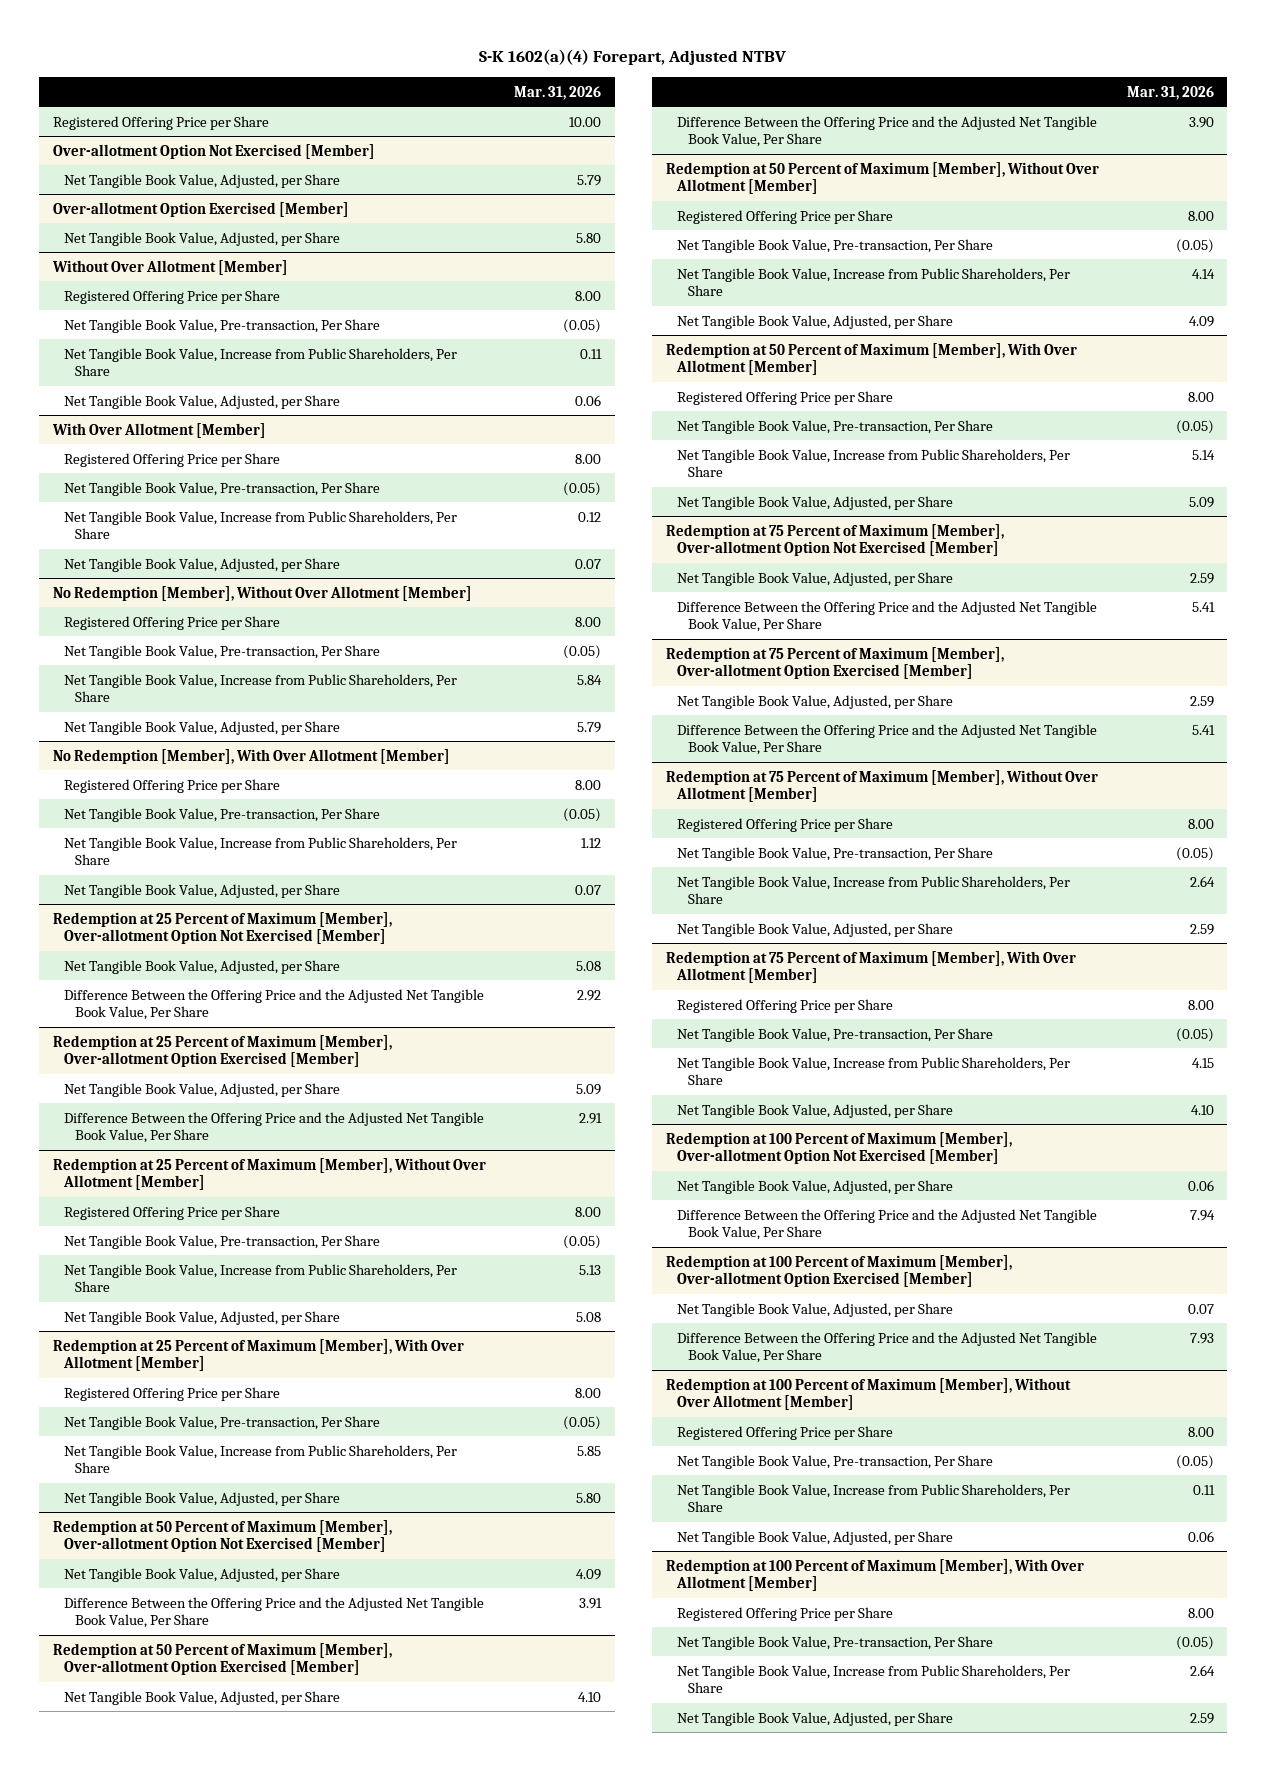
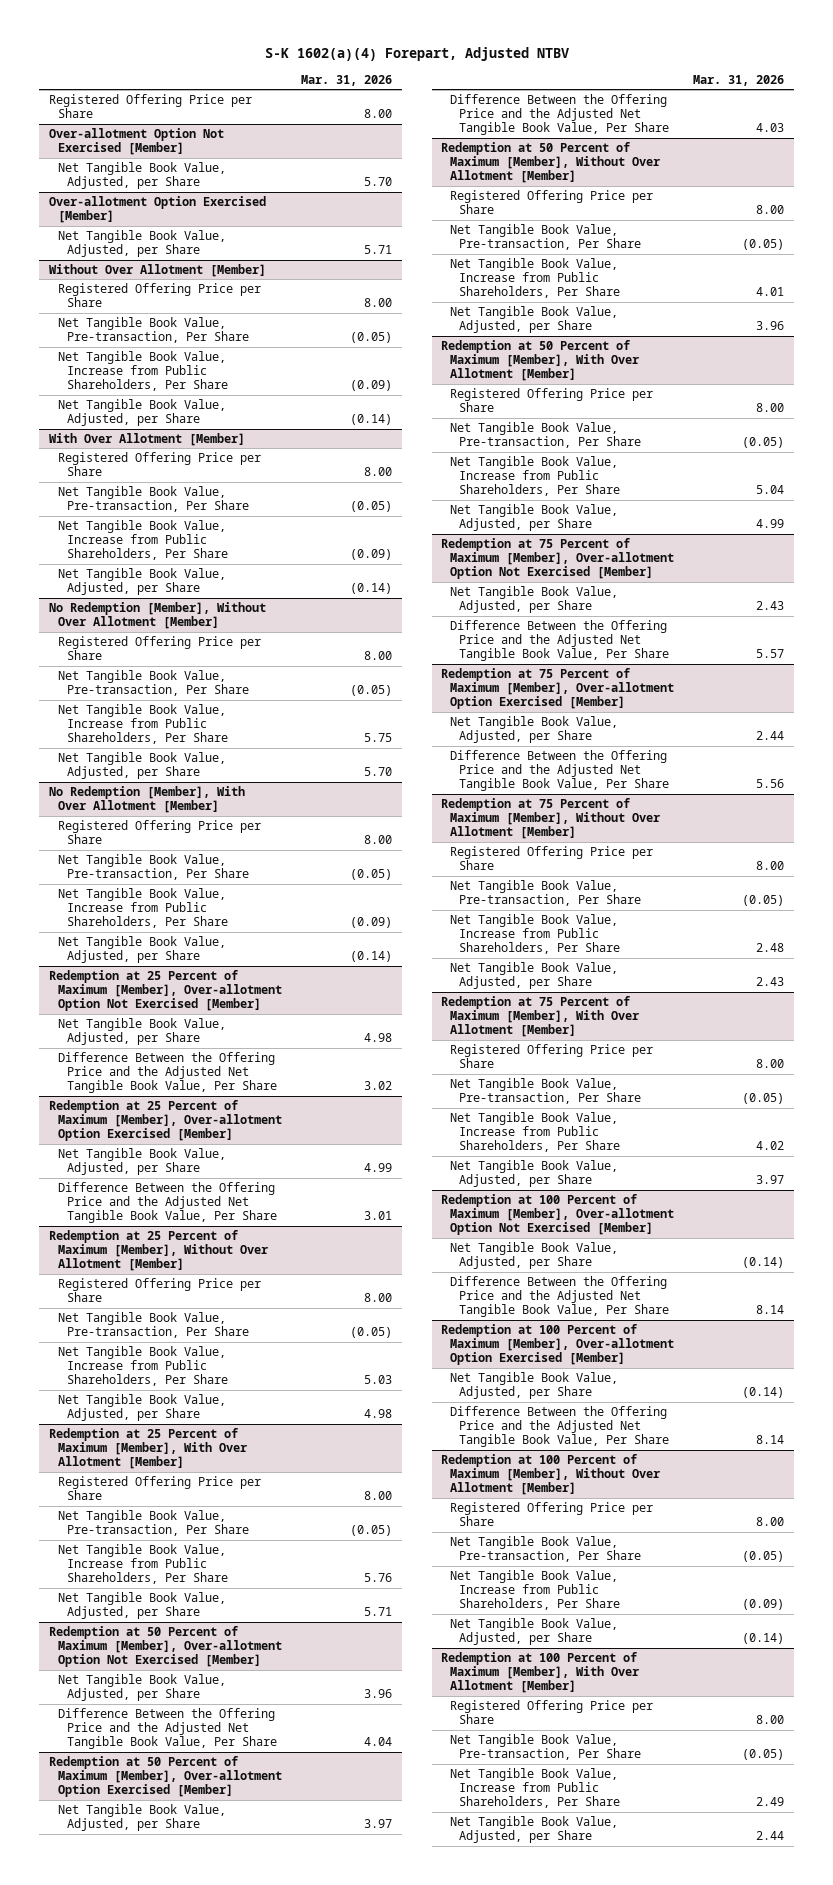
- Registered Offering Price per Share | 10.00
+ Registered Offering Price per Share | 8.00
@ Over-allotment Option Not Exercised [Member]
- Net Tangible Book Value, Adjusted, per Share | 5.79
+ Net Tangible Book Value, Adjusted, per Share | 5.70
@ Over-allotment Option Exercised [Member]
- Net Tangible Book Value, Adjusted, per Share | 5.80
+ Net Tangible Book Value, Adjusted, per Share | 5.71
@ Without Over Allotment [Member]
- Net Tangible Book Value, Increase from Public Shareholders, Per Share | 0.11
- Net Tangible Book Value, Adjusted, per Share | 0.06
+ Net Tangible Book Value, Increase from Public Shareholders, Per Share | (0.09)
+ Net Tangible Book Value, Adjusted, per Share | (0.14)
@ With Over Allotment [Member]
- Net Tangible Book Value, Increase from Public Shareholders, Per Share | 0.12
- Net Tangible Book Value, Adjusted, per Share | 0.07
+ Net Tangible Book Value, Increase from Public Shareholders, Per Share | (0.09)
+ Net Tangible Book Value, Adjusted, per Share | (0.14)
@ No Redemption [Member], Without Over Allotment [Member]
- Net Tangible Book Value, Increase from Public Shareholders, Per Share | 5.84
- Net Tangible Book Value, Adjusted, per Share | 5.79
+ Net Tangible Book Value, Increase from Public Shareholders, Per Share | 5.75
+ Net Tangible Book Value, Adjusted, per Share | 5.70
@ No Redemption [Member], With Over Allotment [Member]
- Net Tangible Book Value, Increase from Public Shareholders, Per Share | 1.12
- Net Tangible Book Value, Adjusted, per Share | 0.07
+ Net Tangible Book Value, Increase from Public Shareholders, Per Share | (0.09)
+ Net Tangible Book Value, Adjusted, per Share | (0.14)
@ Redemption at 25 Percent of Maximum [Member], Over-allotment Option Not Exercised [Member]
- Net Tangible Book Value, Adjusted, per Share | 5.08
- Difference Between the Offering Price and the Adjusted Net Tangible Book Value, Per Share | 2.92
+ Net Tangible Book Value, Adjusted, per Share | 4.98
+ Difference Between the Offering Price and the Adjusted Net Tangible Book Value, Per Share | 3.02
@ Redemption at 25 Percent of Maximum [Member], Over-allotment Option Exercised [Member]
- Net Tangible Book Value, Adjusted, per Share | 5.09
- Difference Between the Offering Price and the Adjusted Net Tangible Book Value, Per Share | 2.91
+ Net Tangible Book Value, Adjusted, per Share | 4.99
+ Difference Between the Offering Price and the Adjusted Net Tangible Book Value, Per Share | 3.01
@ Redemption at 25 Percent of Maximum [Member], Without Over Allotment [Member]
- Net Tangible Book Value, Increase from Public Shareholders, Per Share | 5.13
- Net Tangible Book Value, Adjusted, per Share | 5.08
+ Net Tangible Book Value, Increase from Public Shareholders, Per Share | 5.03
+ Net Tangible Book Value, Adjusted, per Share | 4.98
@ Redemption at 25 Percent of Maximum [Member], With Over Allotment [Member]
- Net Tangible Book Value, Increase from Public Shareholders, Per Share | 5.85
- Net Tangible Book Value, Adjusted, per Share | 5.80
+ Net Tangible Book Value, Increase from Public Shareholders, Per Share | 5.76
+ Net Tangible Book Value, Adjusted, per Share | 5.71
@ Redemption at 50 Percent of Maximum [Member], Over-allotment Option Not Exercised [Member]
- Net Tangible Book Value, Adjusted, per Share | 4.09
- Difference Between the Offering Price and the Adjusted Net Tangible Book Value, Per Share | 3.91
+ Net Tangible Book Value, Adjusted, per Share | 3.96
+ Difference Between the Offering Price and the Adjusted Net Tangible Book Value, Per Share | 4.04
@ Redemption at 50 Percent of Maximum [Member], Over-allotment Option Exercised [Member]
- Net Tangible Book Value, Adjusted, per Share | 4.10
- Difference Between the Offering Price and the Adjusted Net Tangible Book Value, Per Share | 3.90
+ Net Tangible Book Value, Adjusted, per Share | 3.97
+ Difference Between the Offering Price and the Adjusted Net Tangible Book Value, Per Share | 4.03
@ Redemption at 50 Percent of Maximum [Member], Without Over Allotment [Member]
- Net Tangible Book Value, Increase from Public Shareholders, Per Share | 4.14
- Net Tangible Book Value, Adjusted, per Share | 4.09
+ Net Tangible Book Value, Increase from Public Shareholders, Per Share | 4.01
+ Net Tangible Book Value, Adjusted, per Share | 3.96
@ Redemption at 50 Percent of Maximum [Member], With Over Allotment [Member]
- Net Tangible Book Value, Increase from Public Shareholders, Per Share | 5.14
- Net Tangible Book Value, Adjusted, per Share | 5.09
+ Net Tangible Book Value, Increase from Public Shareholders, Per Share | 5.04
+ Net Tangible Book Value, Adjusted, per Share | 4.99
@ Redemption at 75 Percent of Maximum [Member], Over-allotment Option Not Exercised [Member]
- Net Tangible Book Value, Adjusted, per Share | 2.59
- Difference Between the Offering Price and the Adjusted Net Tangible Book Value, Per Share | 5.41
+ Net Tangible Book Value, Adjusted, per Share | 2.43
+ Difference Between the Offering Price and the Adjusted Net Tangible Book Value, Per Share | 5.57
@ Redemption at 75 Percent of Maximum [Member], Over-allotment Option Exercised [Member]
- Net Tangible Book Value, Adjusted, per Share | 2.59
- Difference Between the Offering Price and the Adjusted Net Tangible Book Value, Per Share | 5.41
+ Net Tangible Book Value, Adjusted, per Share | 2.44
+ Difference Between the Offering Price and the Adjusted Net Tangible Book Value, Per Share | 5.56
@ Redemption at 75 Percent of Maximum [Member], Without Over Allotment [Member]
- Net Tangible Book Value, Increase from Public Shareholders, Per Share | 2.64
- Net Tangible Book Value, Adjusted, per Share | 2.59
+ Net Tangible Book Value, Increase from Public Shareholders, Per Share | 2.48
+ Net Tangible Book Value, Adjusted, per Share | 2.43
@ Redemption at 75 Percent of Maximum [Member], With Over Allotment [Member]
- Net Tangible Book Value, Increase from Public Shareholders, Per Share | 4.15
- Net Tangible Book Value, Adjusted, per Share | 4.10
+ Net Tangible Book Value, Increase from Public Shareholders, Per Share | 4.02
+ Net Tangible Book Value, Adjusted, per Share | 3.97
@ Redemption at 100 Percent of Maximum [Member], Over-allotment Option Not Exercised [Member]
- Net Tangible Book Value, Adjusted, per Share | 0.06
- Difference Between the Offering Price and the Adjusted Net Tangible Book Value, Per Share | 7.94
+ Net Tangible Book Value, Adjusted, per Share | (0.14)
+ Difference Between the Offering Price and the Adjusted Net Tangible Book Value, Per Share | 8.14
@ Redemption at 100 Percent of Maximum [Member], Over-allotment Option Exercised [Member]
- Net Tangible Book Value, Adjusted, per Share | 0.07
- Difference Between the Offering Price and the Adjusted Net Tangible Book Value, Per Share | 7.93
+ Net Tangible Book Value, Adjusted, per Share | (0.14)
+ Difference Between the Offering Price and the Adjusted Net Tangible Book Value, Per Share | 8.14
@ Redemption at 100 Percent of Maximum [Member], Without Over Allotment [Member]
- Net Tangible Book Value, Increase from Public Shareholders, Per Share | 0.11
- Net Tangible Book Value, Adjusted, per Share | 0.06
+ Net Tangible Book Value, Increase from Public Shareholders, Per Share | (0.09)
+ Net Tangible Book Value, Adjusted, per Share | (0.14)
@ Redemption at 100 Percent of Maximum [Member], With Over Allotment [Member]
- Net Tangible Book Value, Increase from Public Shareholders, Per Share | 2.64
- Net Tangible Book Value, Adjusted, per Share | 2.59
+ Net Tangible Book Value, Increase from Public Shareholders, Per Share | 2.49
+ Net Tangible Book Value, Adjusted, per Share | 2.44

